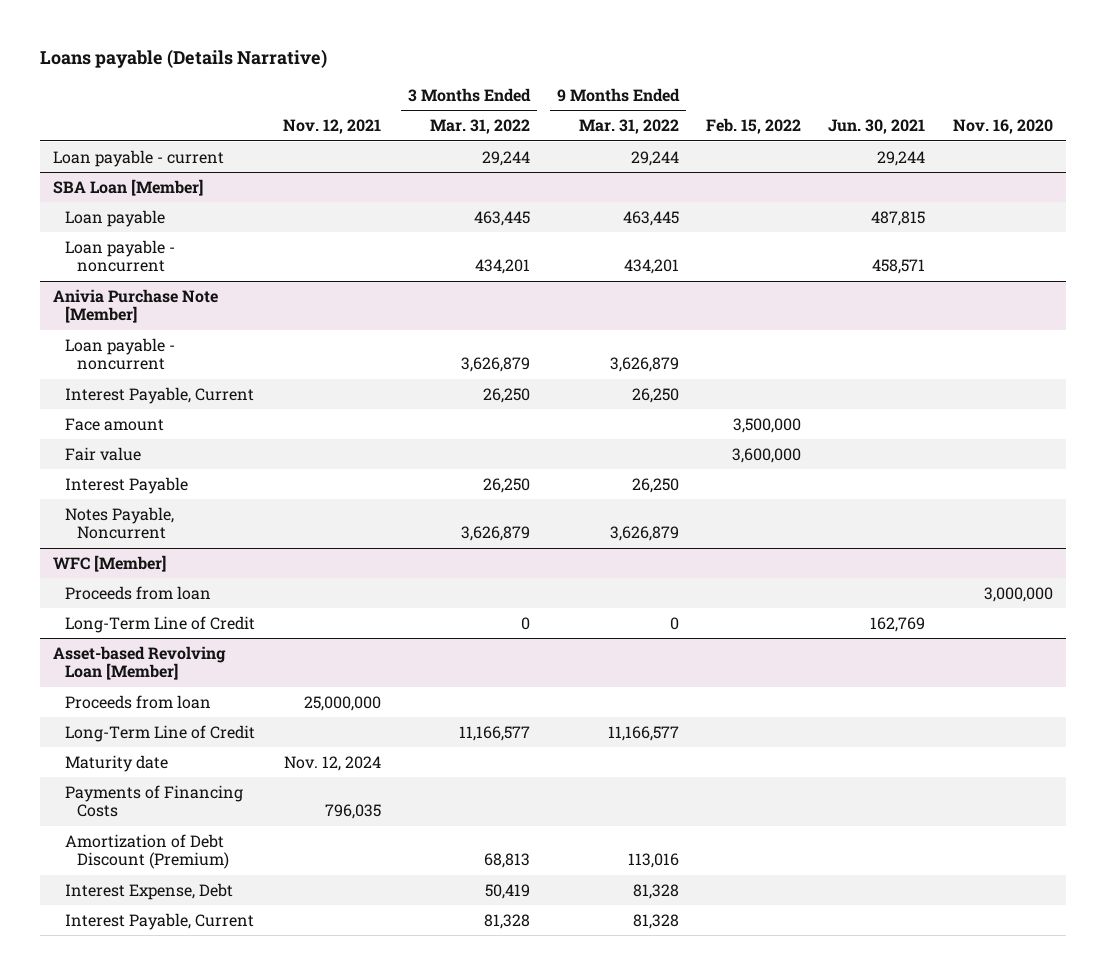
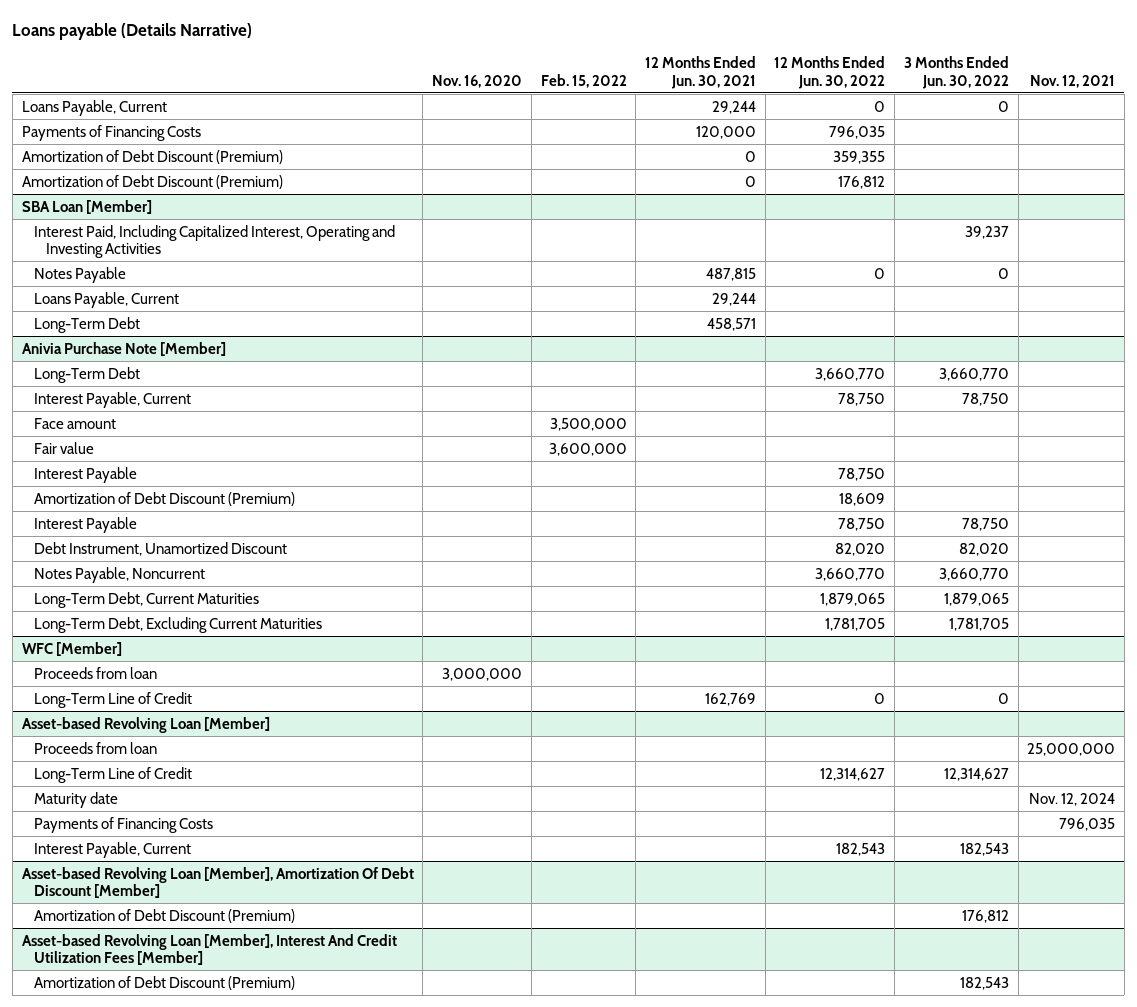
- | Nov. 12, 2021 | 3 Months Ended Mar. 31, 2022 | 9 Months Ended Mar. 31, 2022 | Feb. 15, 2022 | Jun. 30, 2021 | Nov. 16, 2020
+ | Nov. 16, 2020 | Feb. 15, 2022 | 12 Months Ended Jun. 30, 2021 | 12 Months Ended Jun. 30, 2022 | 3 Months Ended Jun. 30, 2022 | Nov. 12, 2021
- Loan payable - current | | 29,244 | 29,244 | | 29,244 |
+ Loans Payable, Current | | | 29,244 | 0 | 0 |
+ Payments of Financing Costs | | | 120,000 | 796,035 | |
+ Amortization of Debt Discount (Premium) | | | 0 | 359,355 | |
+ Amortization of Debt Discount (Premium) | | | 0 | 176,812 | |
@ SBA Loan [Member]
- Loan payable | | 463,445 | 463,445 | | 487,815 |
- Loan payable - noncurrent | | 434,201 | 434,201 | | 458,571 |
+ Interest Paid, Including Capitalized Interest, Operating and Investing Activities | | | | | 39,237 |
+ Notes Payable | | | 487,815 | 0 | 0 |
+ Loans Payable, Current | | | 29,244 | | |
+ Long-Term Debt | | | 458,571 | | |
@ Anivia Purchase Note [Member]
- Loan payable - noncurrent | | 3,626,879 | 3,626,879 | | |
+ Long-Term Debt | | | | 3,660,770 | 3,660,770 |
+ Amortization of Debt Discount (Premium) | | | | 18,609 | |
+ Interest Payable | | | | 78,750 | 78,750 |
+ Debt Instrument, Unamortized Discount | | | | 82,020 | 82,020 |
+ Long-Term Debt, Current Maturities | | | | 1,879,065 | 1,879,065 |
+ Long-Term Debt, Excluding Current Maturities | | | | 1,781,705 | 1,781,705 |
@ Asset-based Revolving Loan [Member]
- Amortization of Debt Discount (Premium) | | 68,813 | 113,016 | | |
- Interest Expense, Debt | | 50,419 | 81,328 | | |
+ Asset-based Revolving Loan [Member], Amortization Of Debt Discount [Member]
+ Amortization of Debt Discount (Premium) | | | | | 176,812 |
+ Asset-based Revolving Loan [Member], Interest And Credit Utilization Fees [Member]
+ Amortization of Debt Discount (Premium) | | | | | 182,543 |

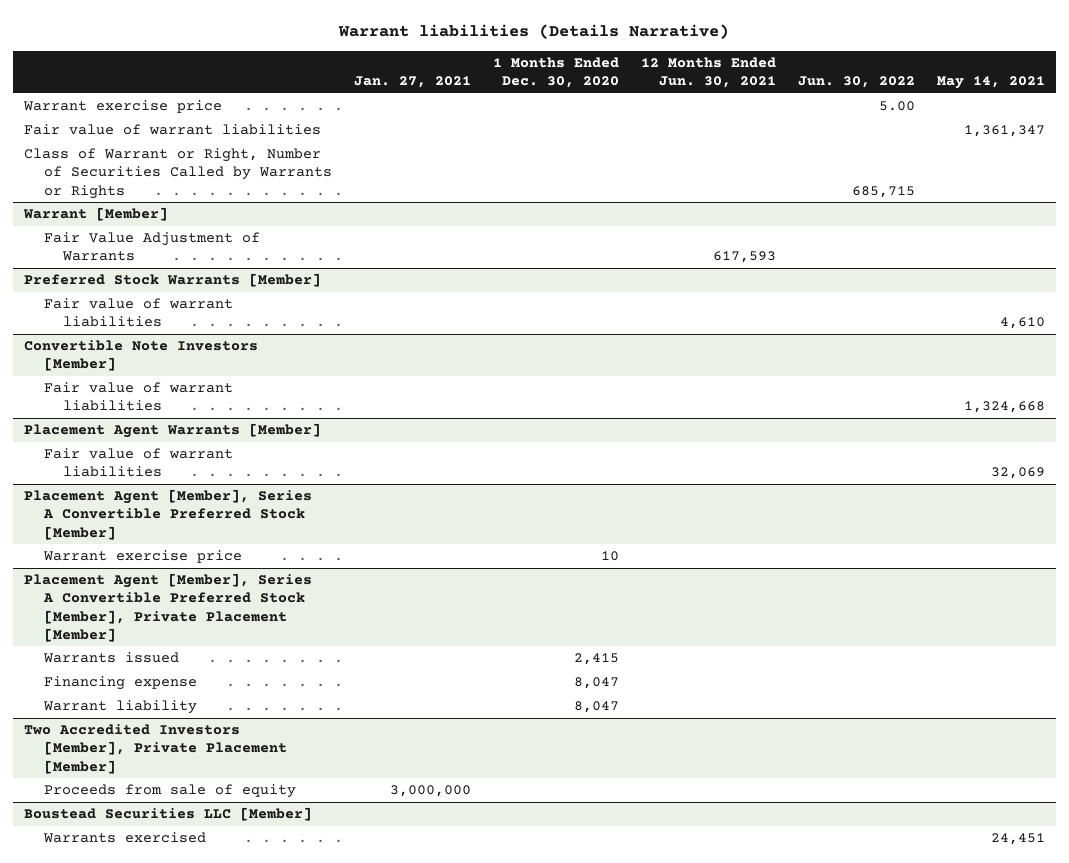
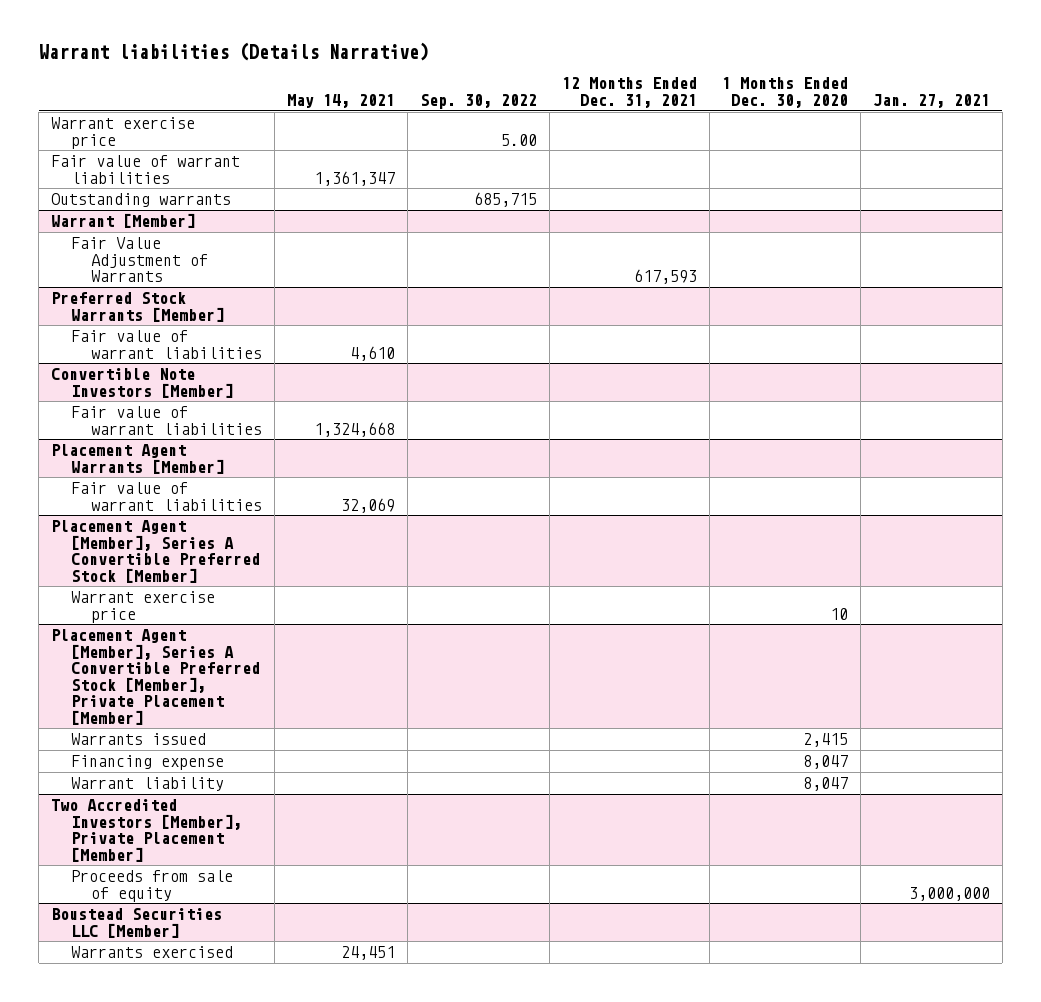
- | Jan. 27, 2021 | 1 Months Ended Dec. 30, 2020 | 12 Months Ended Jun. 30, 2021 | Jun. 30, 2022 | May 14, 2021
+ | May 14, 2021 | Sep. 30, 2022 | 12 Months Ended Dec. 31, 2021 | 1 Months Ended Dec. 30, 2020 | Jan. 27, 2021
- Class of Warrant or Right, Number of Securities Called by Warrants or Rights | | | | 685,715 |
+ Outstanding warrants | | 685,715 | | |

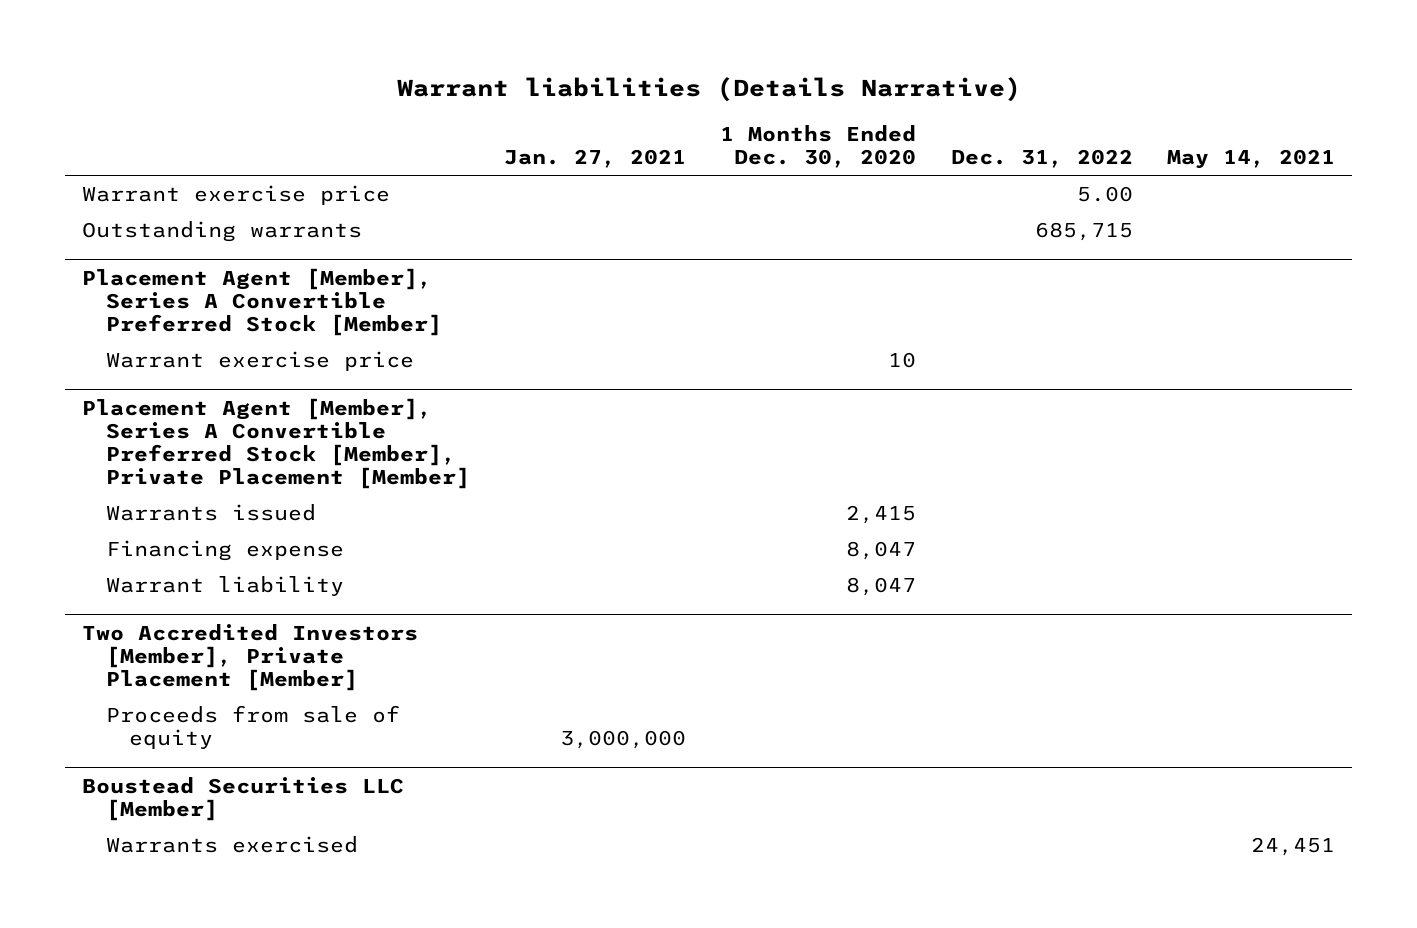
- | May 14, 2021 | Sep. 30, 2022 | 12 Months Ended Dec. 31, 2021 | 1 Months Ended Dec. 30, 2020 | Jan. 27, 2021
+ | Jan. 27, 2021 | 1 Months Ended Dec. 30, 2020 | Dec. 31, 2022 | May 14, 2021
- Fair value of warrant liabilities | 1,361,347 | | | |
- Warrant [Member]
- Fair Value Adjustment of Warrants | | | 617,593 | |
- Preferred Stock Warrants [Member]
- Fair value of warrant liabilities | 4,610 | | | |
- Convertible Note Investors [Member]
- Fair value of warrant liabilities | 1,324,668 | | | |
- Placement Agent Warrants [Member]
- Fair value of warrant liabilities | 32,069 | | | |

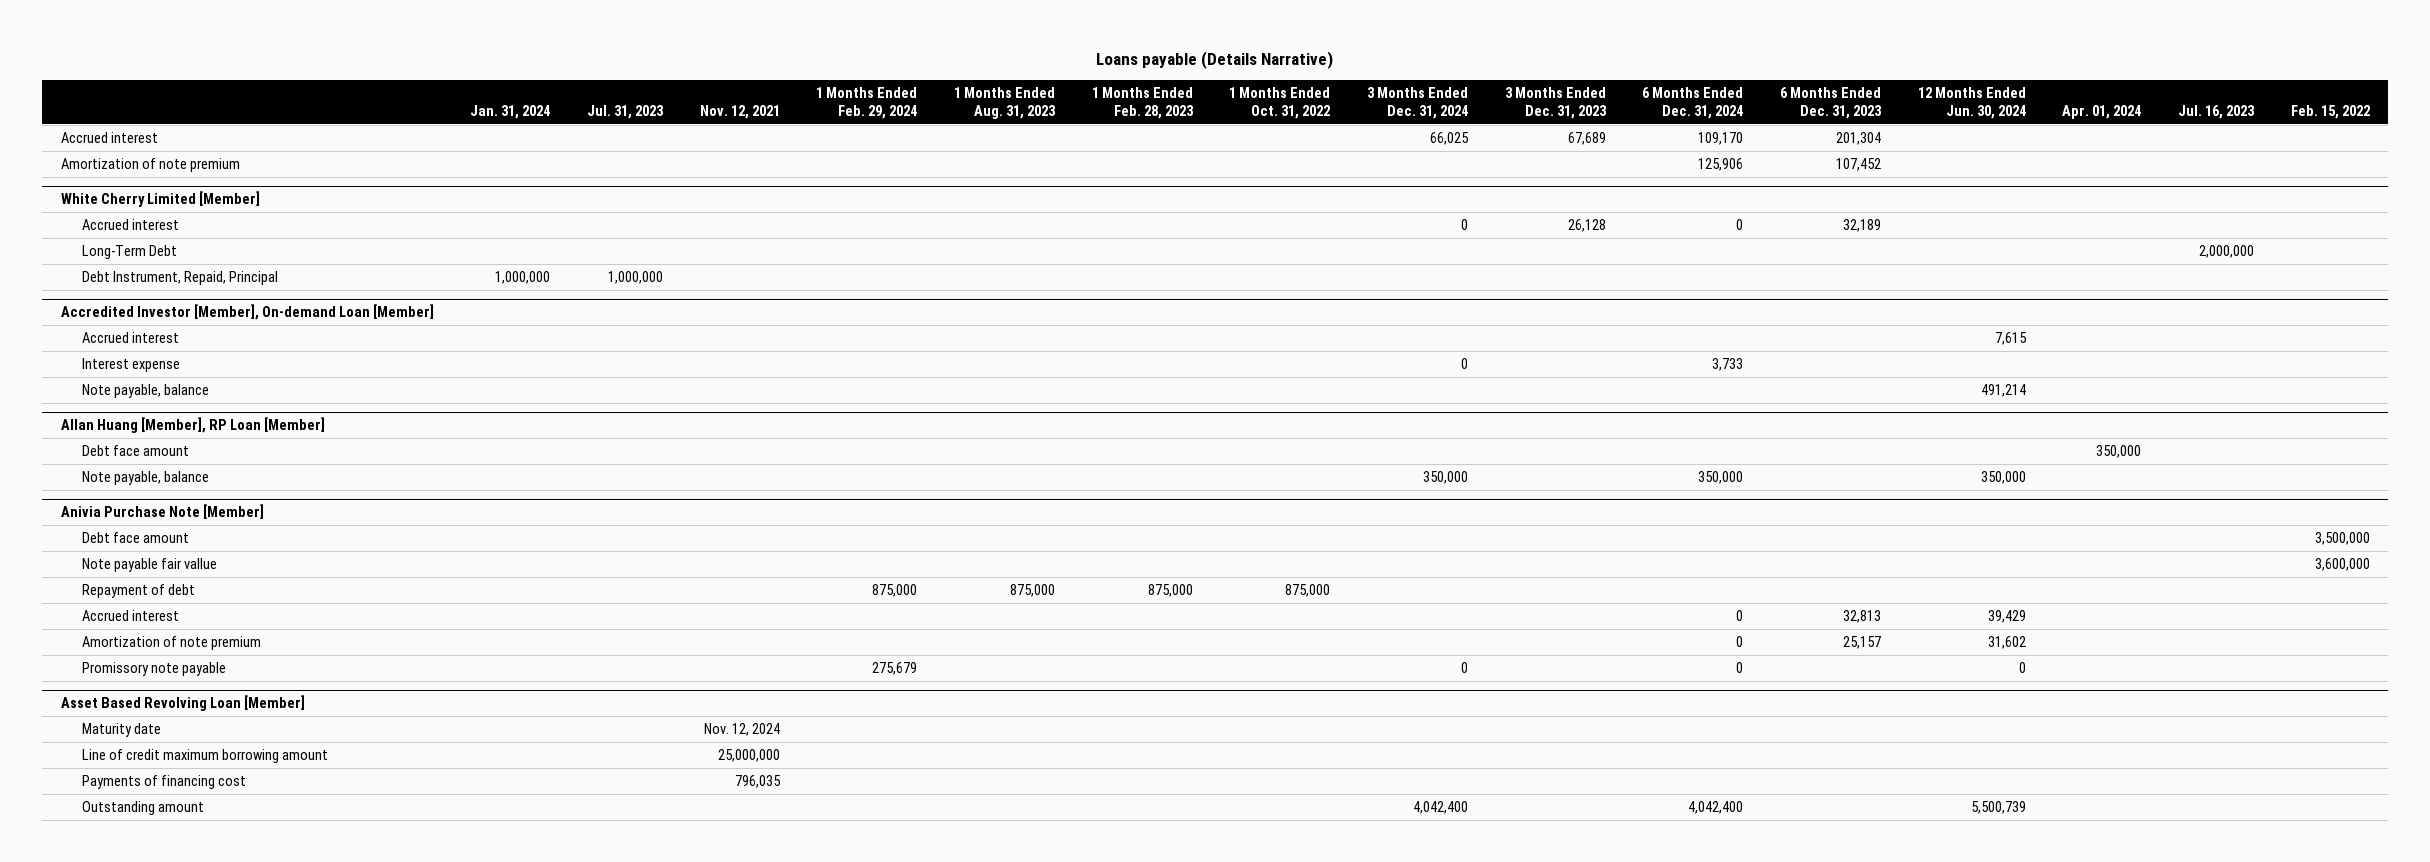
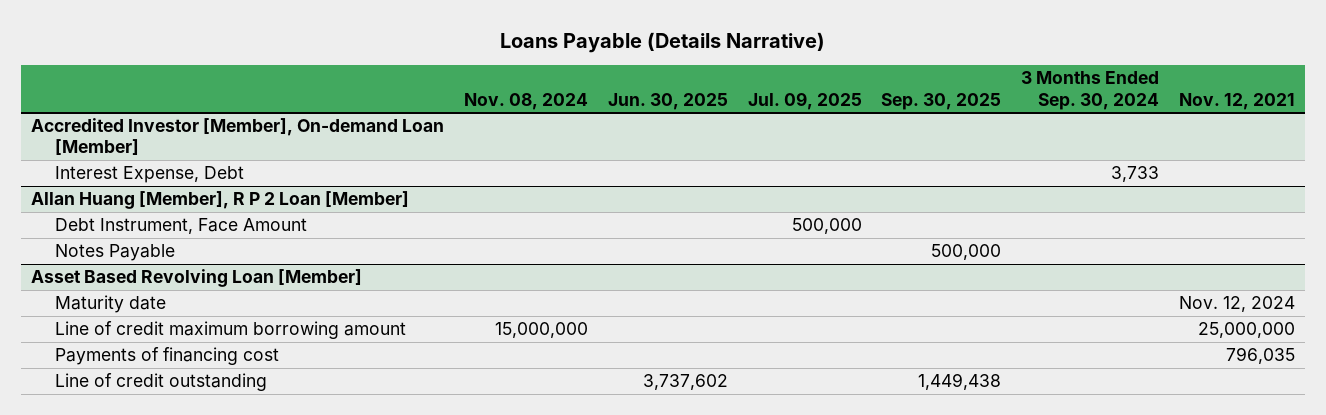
- Loans payable (Details Narrative)
+ Loans Payable (Details Narrative)
- | Jan. 31, 2024 | Jul. 31, 2023 | Nov. 12, 2021 | 1 Months Ended Feb. 29, 2024 | 1 Months Ended Aug. 31, 2023 | 1 Months Ended Feb. 28, 2023 | 1 Months Ended Oct. 31, 2022 | 3 Months Ended Dec. 31, 2024 | 3 Months Ended Dec. 31, 2023 | 6 Months Ended Dec. 31, 2024 | 6 Months Ended Dec. 31, 2023 | 12 Months Ended Jun. 30, 2024 | Apr. 01, 2024 | Jul. 16, 2023 | Feb. 15, 2022
+ | Nov. 08, 2024 | Jun. 30, 2025 | Jul. 09, 2025 | Sep. 30, 2025 | 3 Months Ended Sep. 30, 2024 | Nov. 12, 2021
- Accrued interest | | | | | | | | 66,025 | 67,689 | 109,170 | 201,304 | | | |
- Amortization of note premium | | | | | | | | | | 125,906 | 107,452 | | | |
- White Cherry Limited [Member]
- Accrued interest | | | | | | | | 0 | 26,128 | 0 | 32,189 | | | |
- Long-Term Debt | | | | | | | | | | | | | | 2,000,000 |
- Debt Instrument, Repaid, Principal | 1,000,000 | 1,000,000 | | | | | | | | | | | | |
@ Accredited Investor [Member], On-demand Loan [Member]
- Accrued interest | | | | | | | | | | | | 7,615 | | |
- Interest expense | | | | | | | | 0 | | 3,733 | | | | |
- Note payable, balance | | | | | | | | | | | | 491,214 | | |
- Allan Huang [Member], RP Loan [Member]
- Debt face amount | | | | | | | | | | | | | 350,000 | |
- Note payable, balance | | | | | | | | 350,000 | | 350,000 | | 350,000 | | |
- Anivia Purchase Note [Member]
- Debt face amount | | | | | | | | | | | | | | | 3,500,000
- Note payable fair vallue | | | | | | | | | | | | | | | 3,600,000
- Repayment of debt | | | | 875,000 | 875,000 | 875,000 | 875,000 | | | | | | | |
- Accrued interest | | | | | | | | | | 0 | 32,813 | 39,429 | | |
- Amortization of note premium | | | | | | | | | | 0 | 25,157 | 31,602 | | |
- Promissory note payable | | | | 275,679 | | | | 0 | | 0 | | 0 | | |
@ Accredited Investor [Member], On-demand Loan [Member]
+ Interest Expense, Debt | | | | | 3,733 |
+ Allan Huang [Member], R P 2 Loan [Member]
+ Debt Instrument, Face Amount | | | 500,000 | | |
+ Notes Payable | | | | 500,000 | |
@ Asset Based Revolving Loan [Member]
- Outstanding amount | | | | | | | | 4,042,400 | | 4,042,400 | | 5,500,739 | | |
+ Line of credit outstanding | | 3,737,602 | | 1,449,438 | |

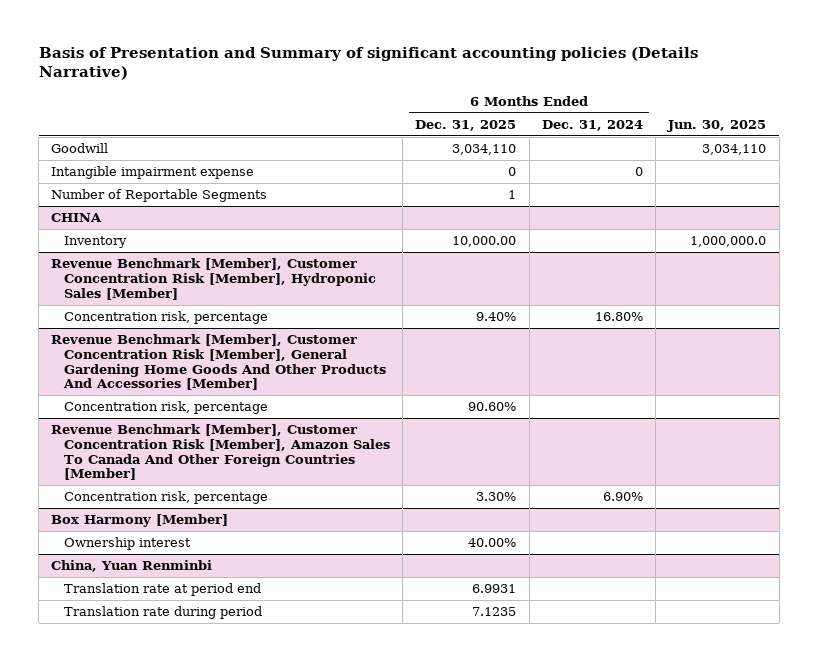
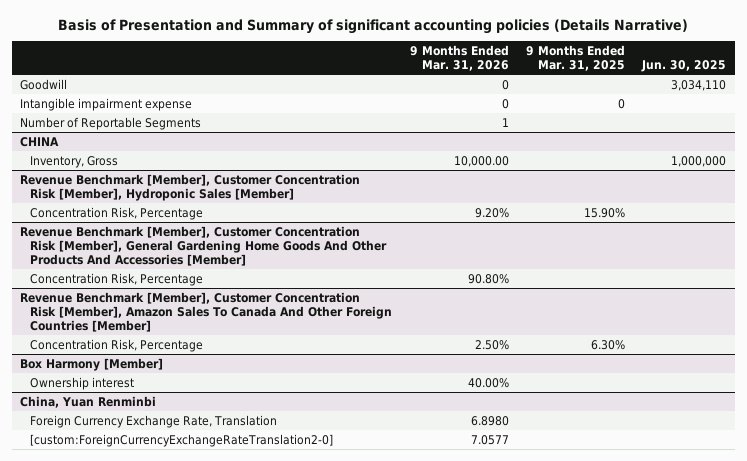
- | 6 Months Ended Dec. 31, 2025 | 6 Months Ended Dec. 31, 2024 | Jun. 30, 2025
+ | 9 Months Ended Mar. 31, 2026 | 9 Months Ended Mar. 31, 2025 | Jun. 30, 2025
@ CHINA
- Inventory | 10,000.00 | | 1,000,000.0
+ Inventory, Gross | 10,000.00 | | 1,000,000
@ Revenue Benchmark [Member], Customer Concentration Risk [Member], Hydroponic Sales [Member]
- Concentration risk, percentage | 9.40% | 16.80% |
+ Concentration Risk, Percentage | 9.20% | 15.90% |
@ Revenue Benchmark [Member], Customer Concentration Risk [Member], General Gardening Home Goods And Other Products And Accessories [Member]
- Concentration risk, percentage | 90.60% | |
+ Concentration Risk, Percentage | 90.80% | |
@ Revenue Benchmark [Member], Customer Concentration Risk [Member], Amazon Sales To Canada And Other Foreign Countries [Member]
- Concentration risk, percentage | 3.30% | 6.90% |
+ Concentration Risk, Percentage | 2.50% | 6.30% |
@ China, Yuan Renminbi
- Translation rate at period end | 6.9931 | |
- Translation rate during period | 7.1235 | |
+ Foreign Currency Exchange Rate, Translation | 6.8980 | |
+ [custom:ForeignCurrencyExchangeRateTranslation2-0] | 7.0577 | |

